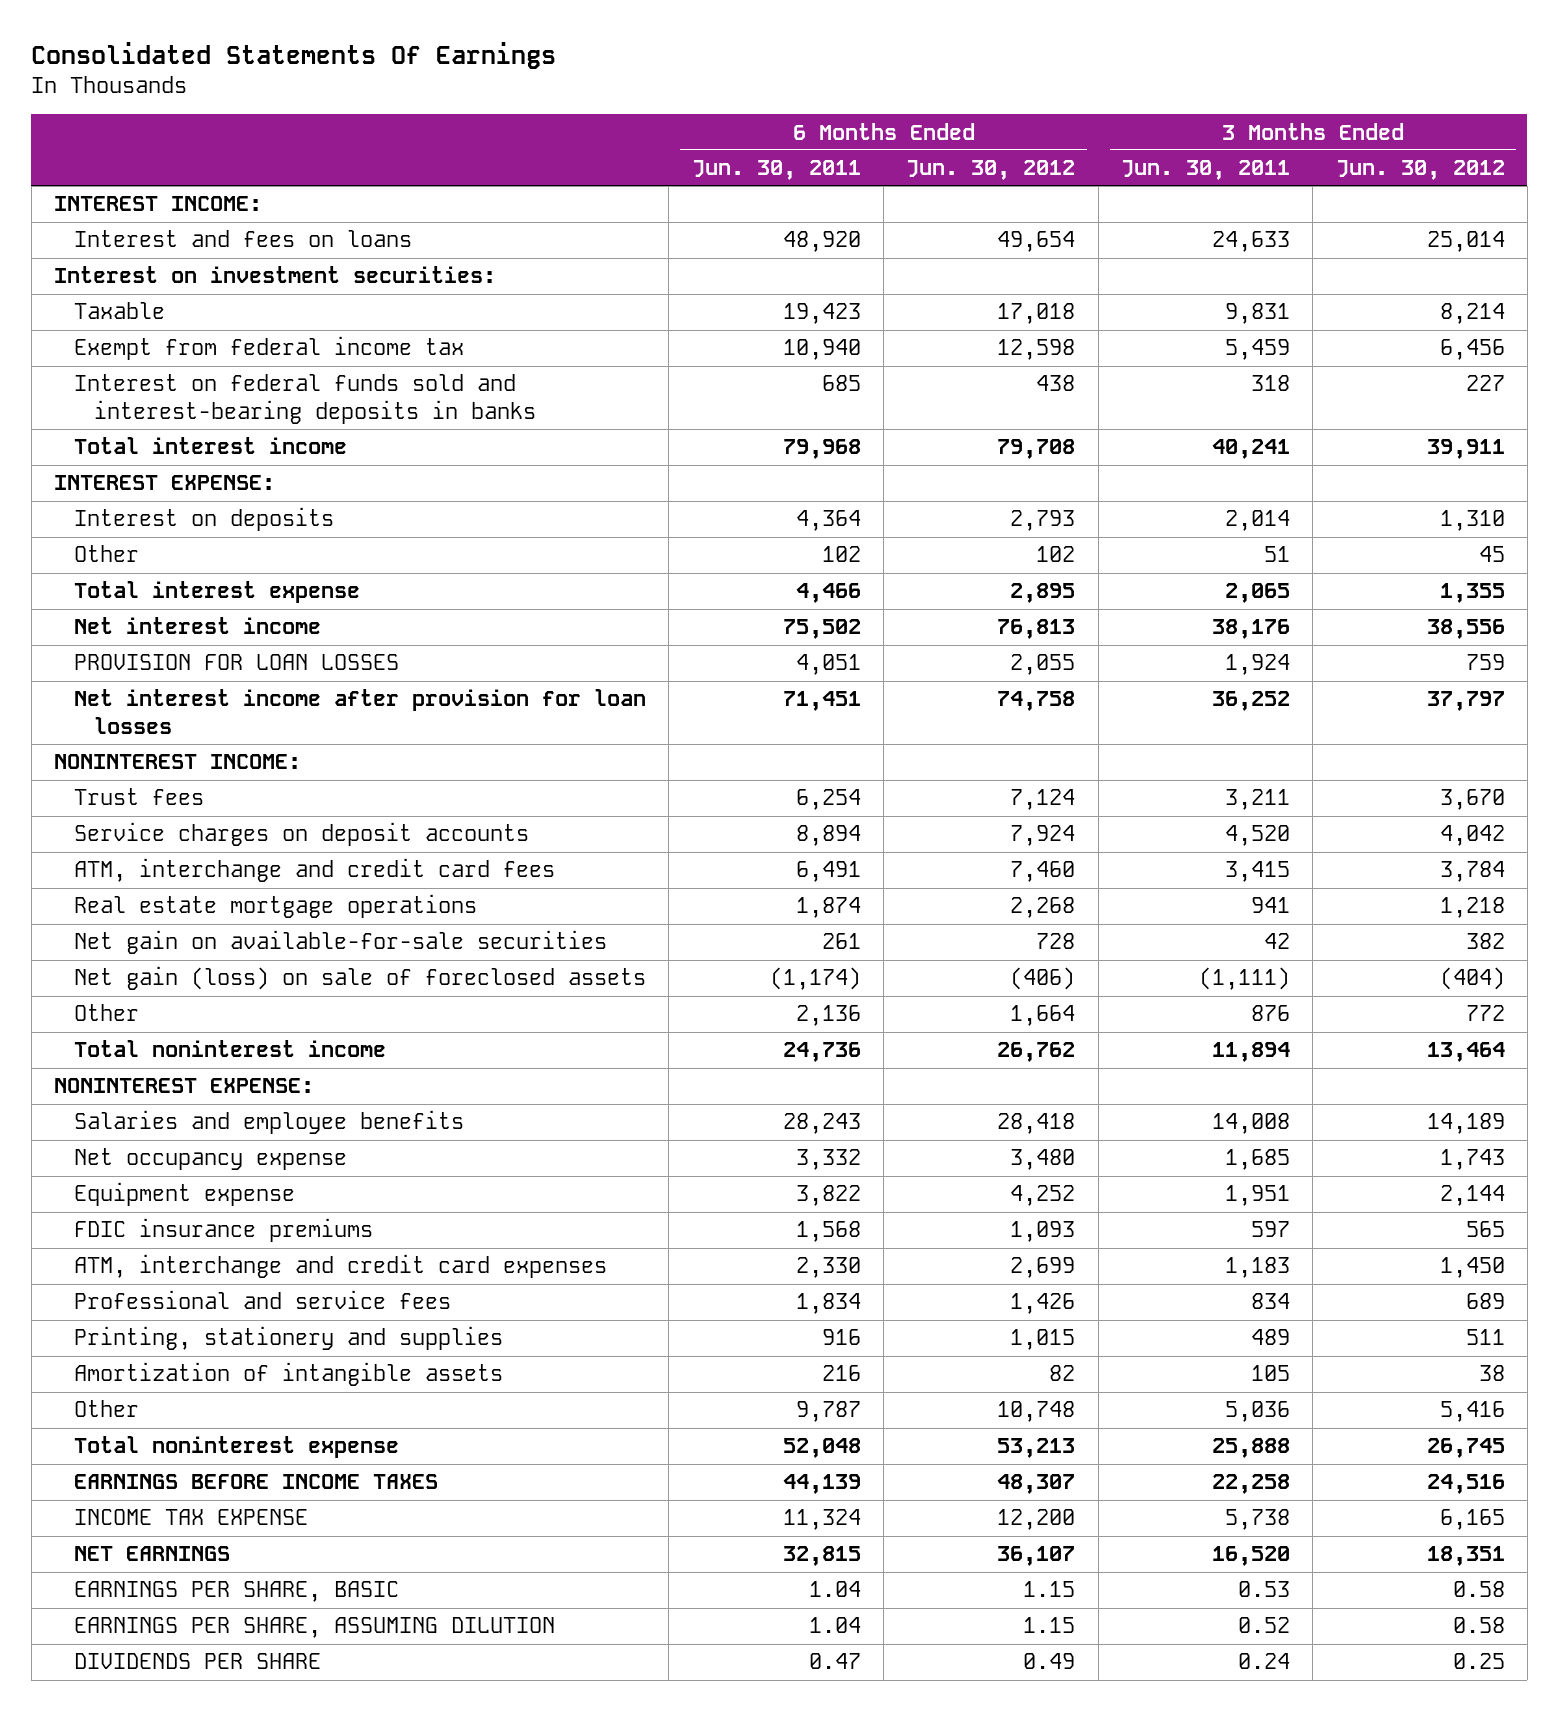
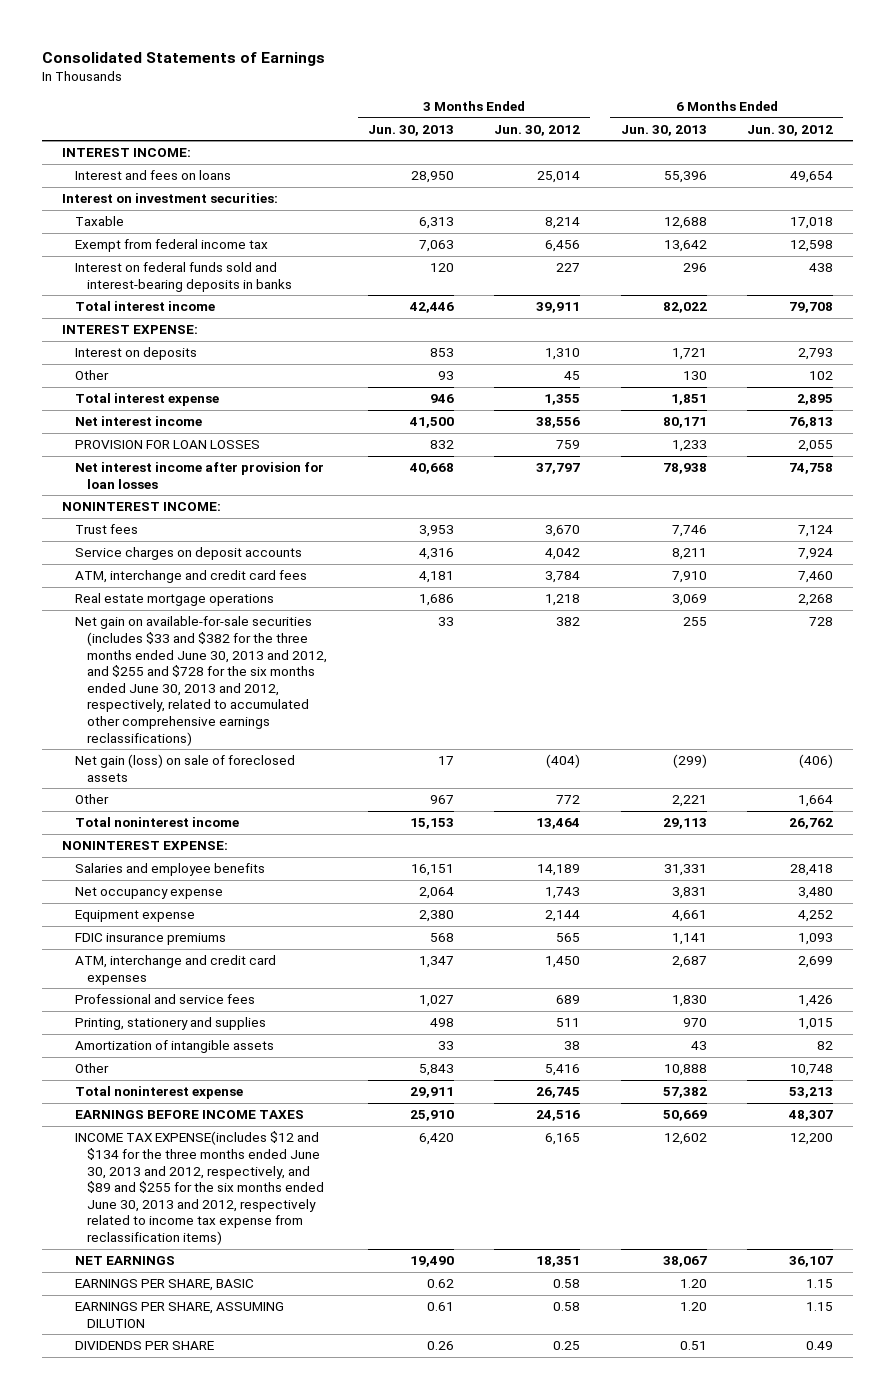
- Consolidated Statements Of Earnings
+ Consolidated Statements of Earnings
- | 6 Months Ended Jun. 30, 2011 | 6 Months Ended Jun. 30, 2012 | 3 Months Ended Jun. 30, 2011 | 3 Months Ended Jun. 30, 2012
+ | 3 Months Ended Jun. 30, 2013 | 3 Months Ended Jun. 30, 2012 | 6 Months Ended Jun. 30, 2013 | 6 Months Ended Jun. 30, 2012
- Net gain on available-for-sale securities | 261 | 728 | 42 | 382
+ Net gain on available-for-sale securities (includes $33 and $382 for the three months ended June 30, 2013 and 2012, and $255 and $728 for the six months ended June 30, 2013 and 2012, respectively, related to accumulated other comprehensive earnings reclassifications) | 33 | 382 | 255 | 728
- INCOME TAX EXPENSE | 11,324 | 12,200 | 5,738 | 6,165
+ INCOME TAX EXPENSE(includes $12 and $134 for the three months ended June 30, 2013 and 2012, respectively, and $89 and $255 for the six months ended June 30, 2013 and 2012, respectively related to income tax expense from reclassification items) | 6,420 | 6,165 | 12,602 | 12,200

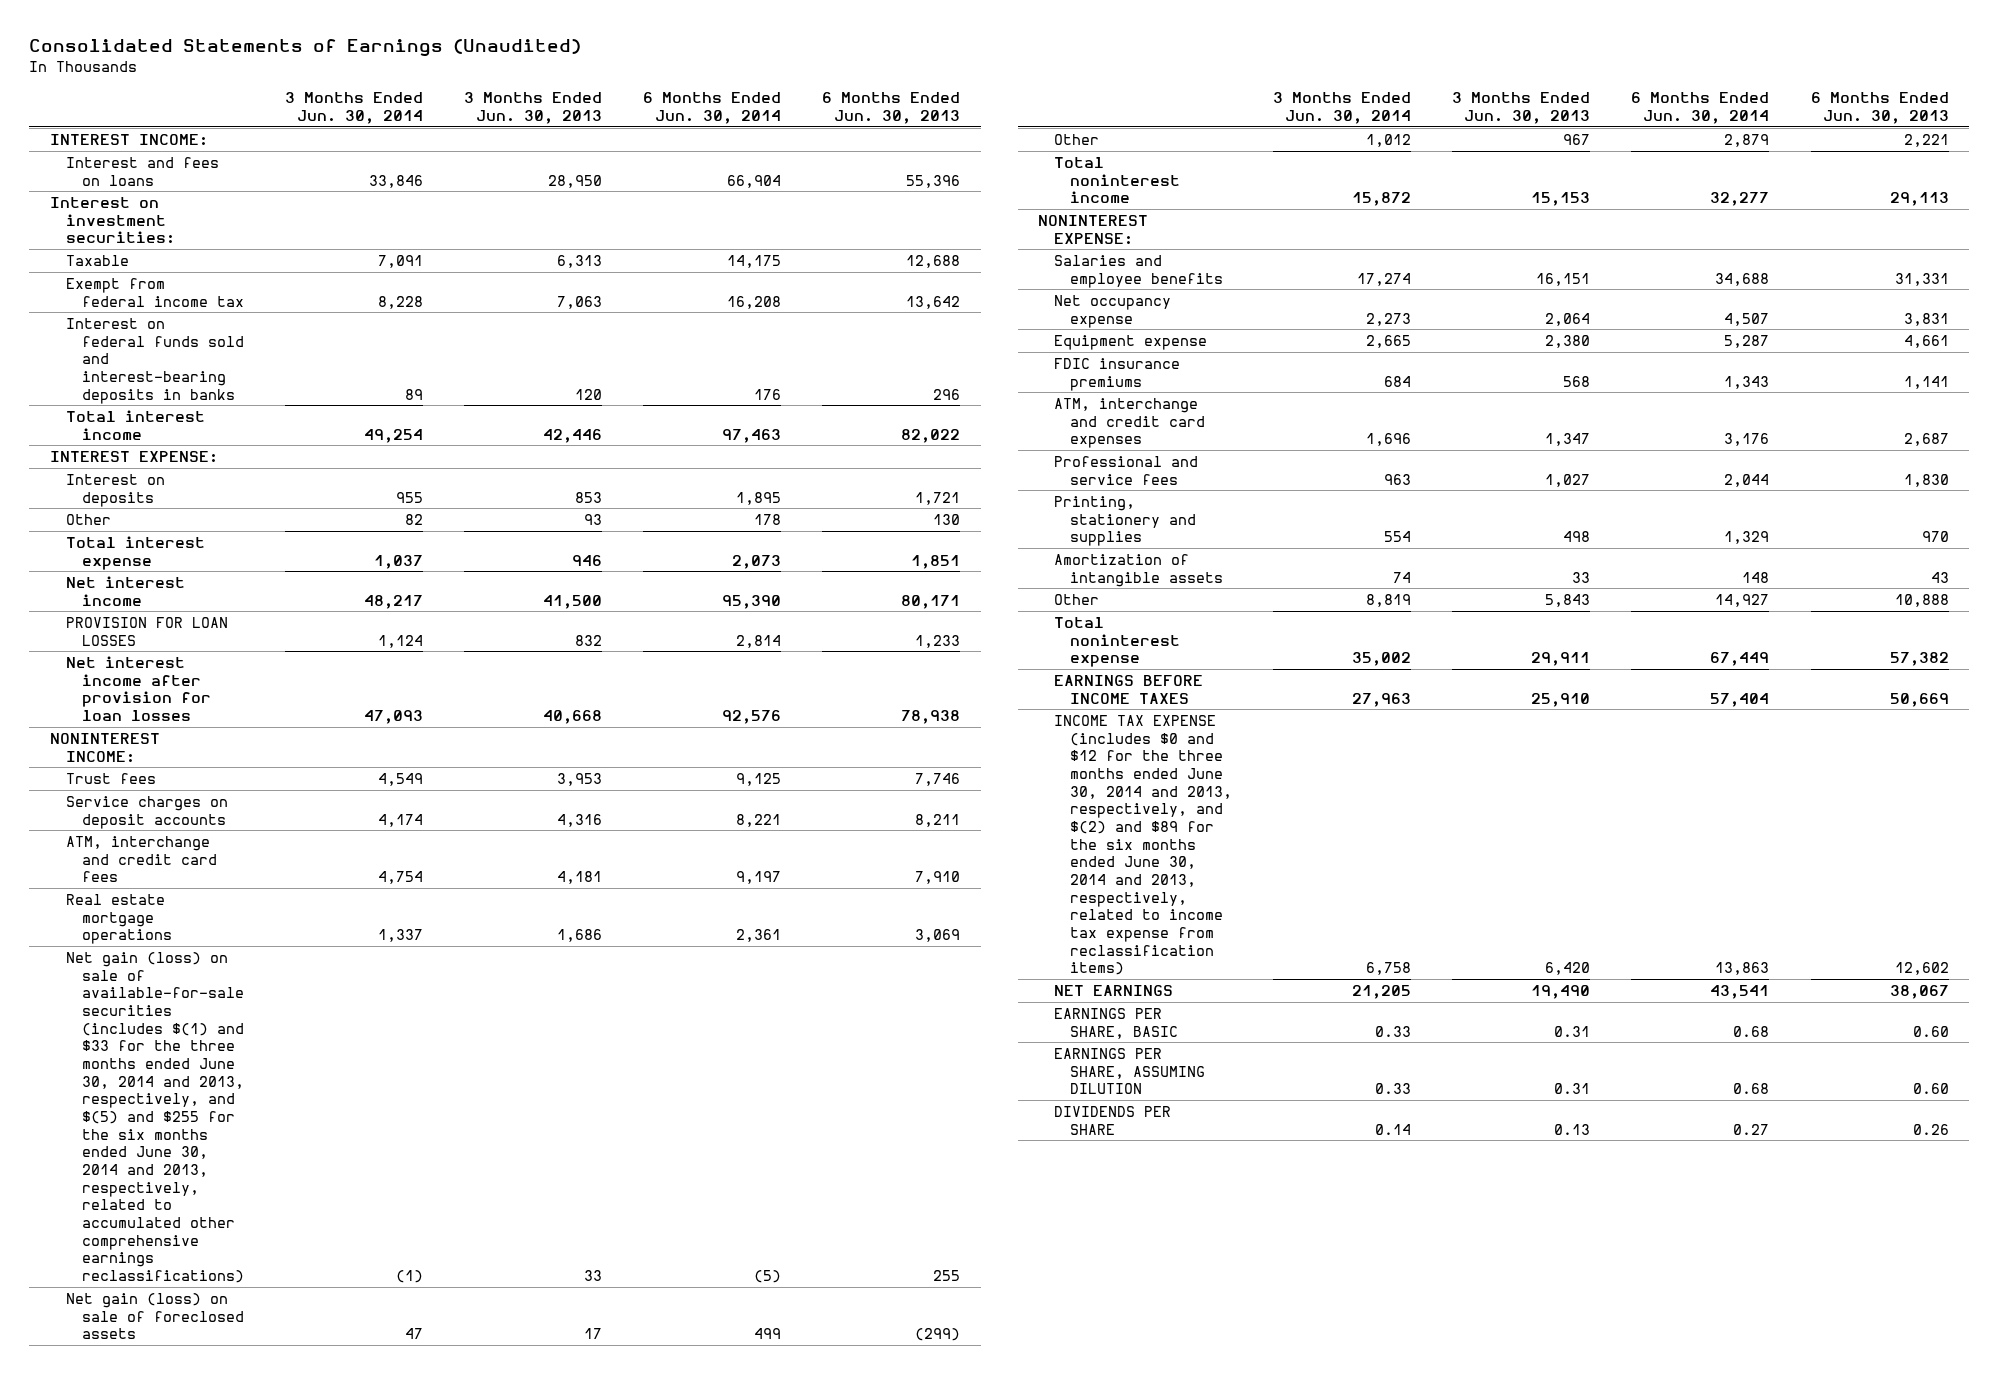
- Consolidated Statements of Earnings
+ Consolidated Statements of Earnings (Unaudited)
- | 3 Months Ended Jun. 30, 2013 | 3 Months Ended Jun. 30, 2012 | 6 Months Ended Jun. 30, 2013 | 6 Months Ended Jun. 30, 2012
+ | 3 Months Ended Jun. 30, 2014 | 3 Months Ended Jun. 30, 2013 | 6 Months Ended Jun. 30, 2014 | 6 Months Ended Jun. 30, 2013
- Net gain on available-for-sale securities (includes $33 and $382 for the three months ended June 30, 2013 and 2012, and $255 and $728 for the six months ended June 30, 2013 and 2012, respectively, related to accumulated other comprehensive earnings reclassifications) | 33 | 382 | 255 | 728
+ Net gain (loss) on sale of available-for-sale securities (includes $(1) and $33 for the three months ended June 30, 2014 and 2013, respectively, and $(5) and $255 for the six months ended June 30, 2014 and 2013, respectively, related to accumulated other comprehensive earnings reclassifications) | (1) | 33 | (5) | 255
- INCOME TAX EXPENSE(includes $12 and $134 for the three months ended June 30, 2013 and 2012, respectively, and $89 and $255 for the six months ended June 30, 2013 and 2012, respectively related to income tax expense from reclassification items) | 6,420 | 6,165 | 12,602 | 12,200
+ INCOME TAX EXPENSE (includes $0 and $12 for the three months ended June 30, 2014 and 2013, respectively, and $(2) and $89 for the six months ended June 30, 2014 and 2013, respectively, related to income tax expense from reclassification items) | 6,758 | 6,420 | 13,863 | 12,602
- EARNINGS PER SHARE, BASIC | 0.62 | 0.58 | 1.20 | 1.15
- EARNINGS PER SHARE, ASSUMING DILUTION | 0.61 | 0.58 | 1.20 | 1.15
- DIVIDENDS PER SHARE | 0.26 | 0.25 | 0.51 | 0.49
+ EARNINGS PER SHARE, BASIC | 0.33 | 0.31 | 0.68 | 0.60
+ EARNINGS PER SHARE, ASSUMING DILUTION | 0.33 | 0.31 | 0.68 | 0.60
+ DIVIDENDS PER SHARE | 0.14 | 0.13 | 0.27 | 0.26

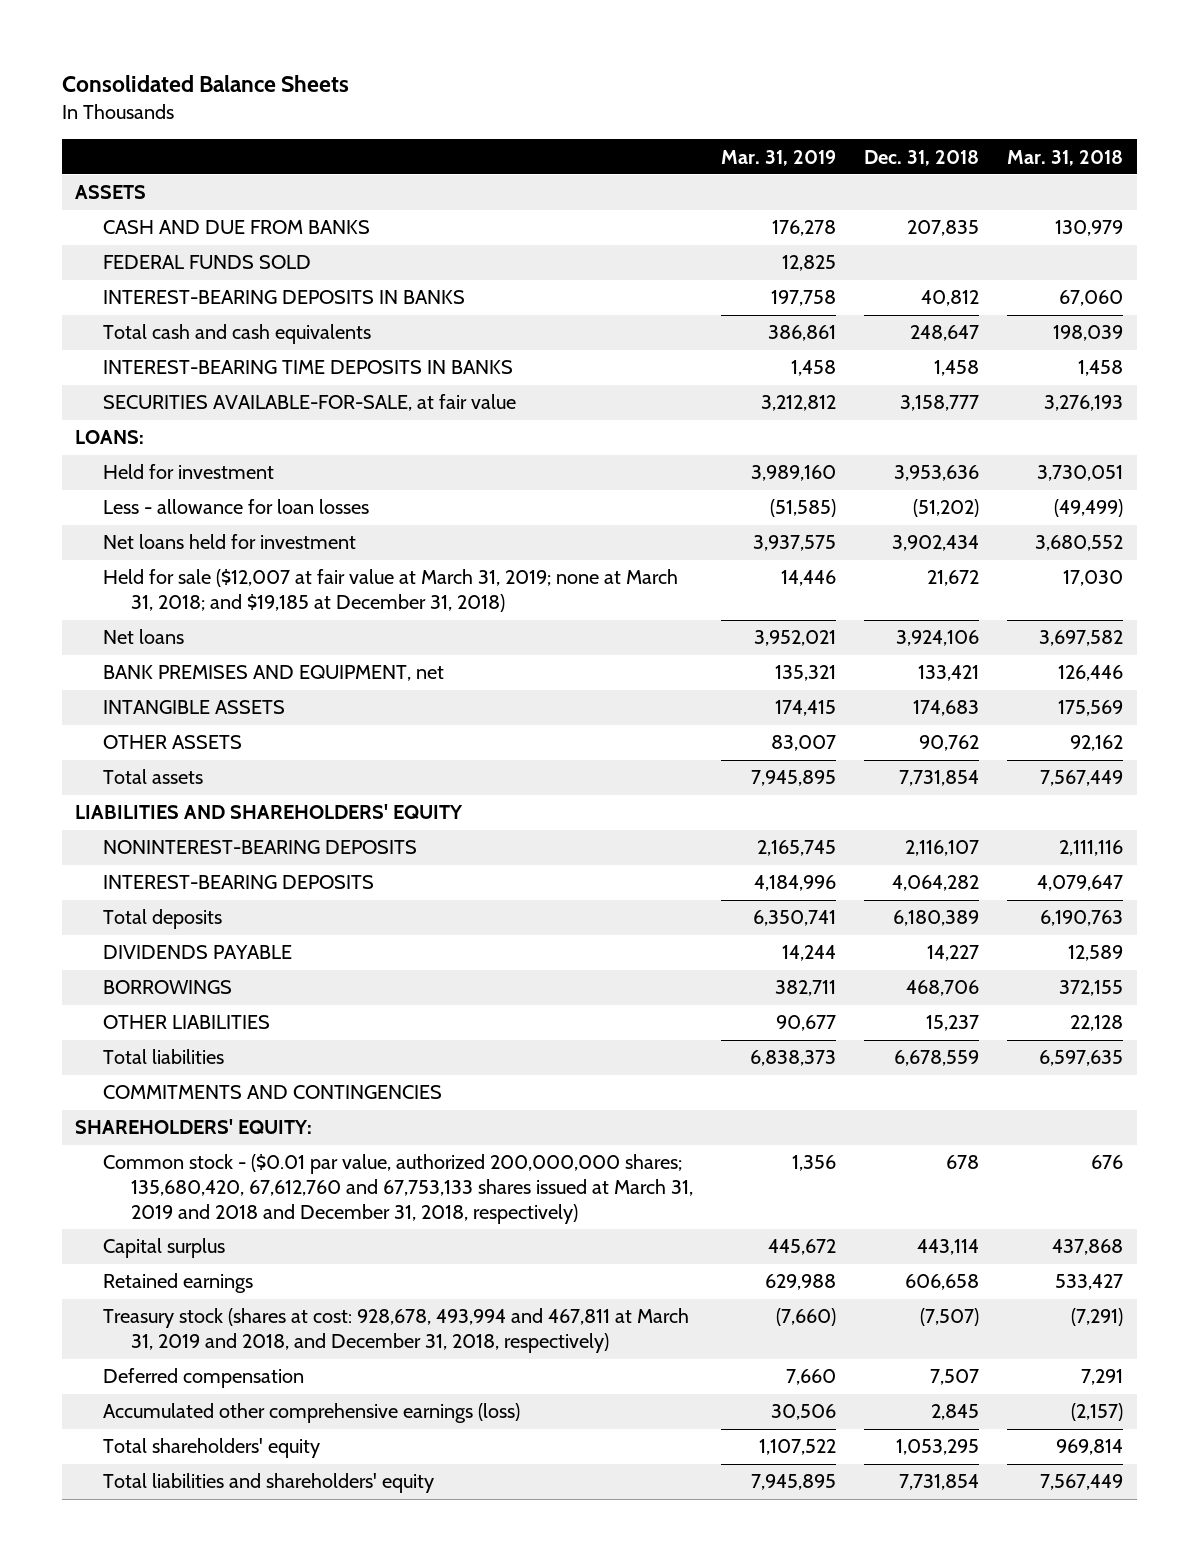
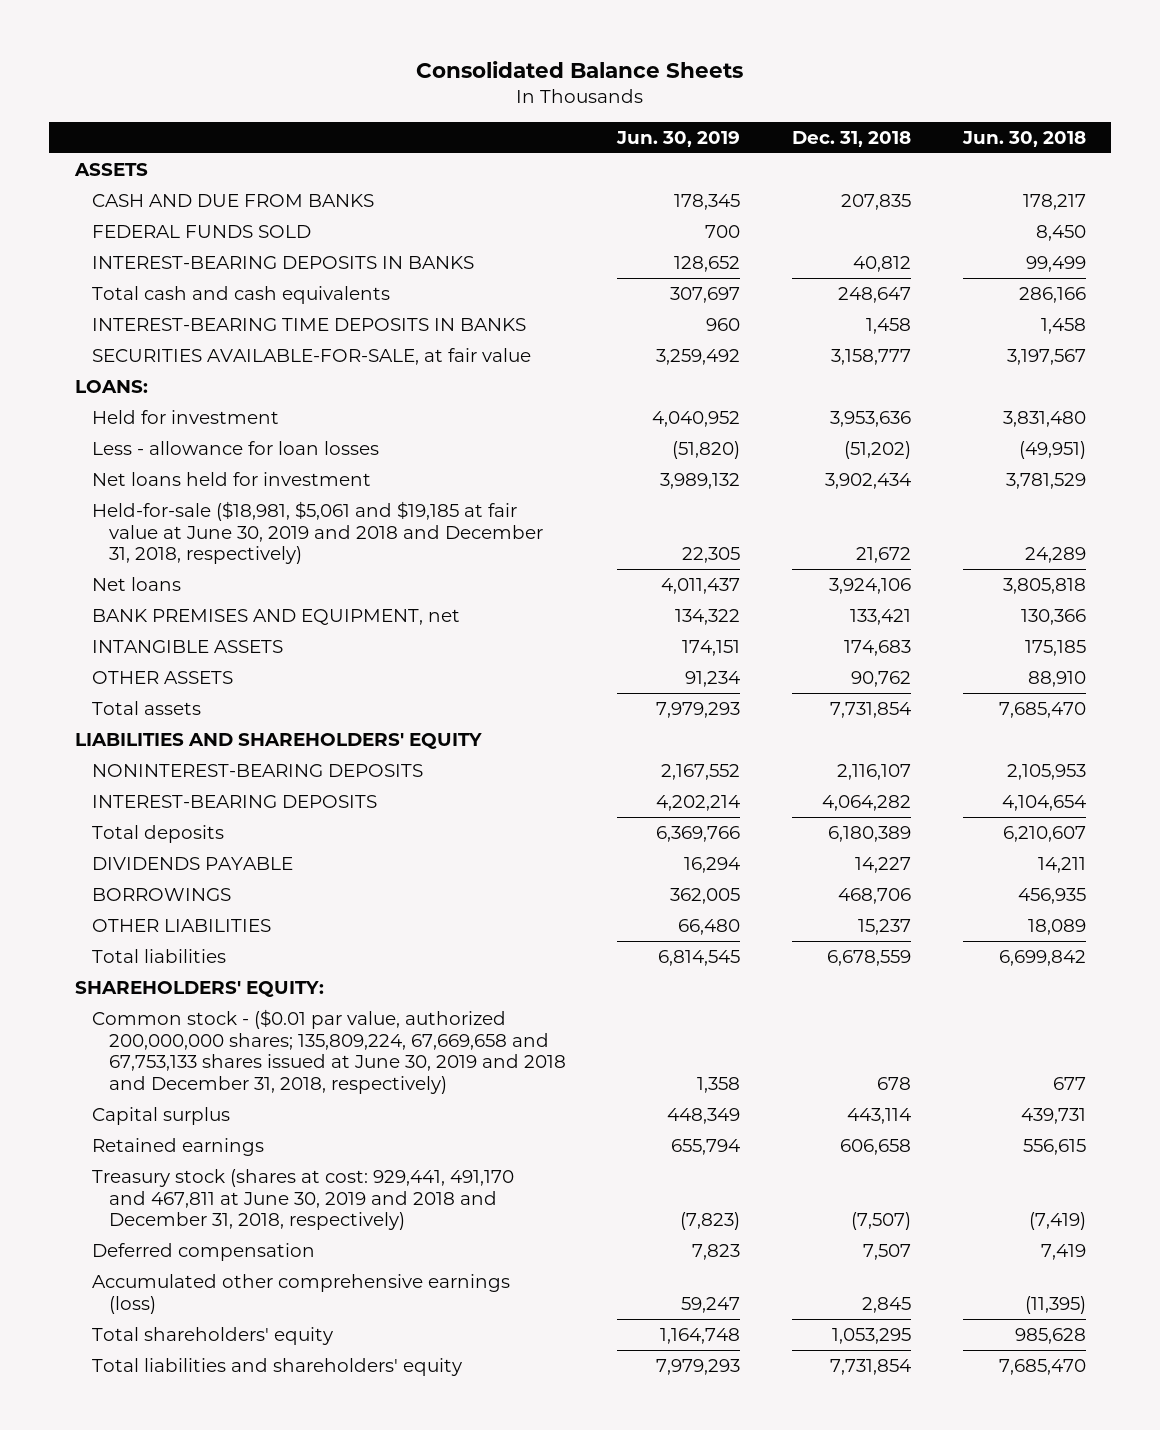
- | Mar. 31, 2019 | Dec. 31, 2018 | Mar. 31, 2018
+ | Jun. 30, 2019 | Dec. 31, 2018 | Jun. 30, 2018
- Held for sale ($12,007 at fair value at March 31, 2019; none at March 31, 2018; and $19,185 at December 31, 2018) | 14,446 | 21,672 | 17,030
+ Held-for-sale ($18,981, $5,061 and $19,185 at fair value at June 30, 2019 and 2018 and December 31, 2018, respectively) | 22,305 | 21,672 | 24,289
- COMMITMENTS AND CONTINGENCIES
- Common stock - ($0.01 par value, authorized 200,000,000 shares; 135,680,420, 67,612,760 and 67,753,133 shares issued at March 31, 2019 and 2018 and December 31, 2018, respectively) | 1,356 | 678 | 676
+ Common stock - ($0.01 par value, authorized 200,000,000 shares; 135,809,224, 67,669,658 and 67,753,133 shares issued at June 30, 2019 and 2018 and December 31, 2018, respectively) | 1,358 | 678 | 677
- Treasury stock (shares at cost: 928,678, 493,994 and 467,811 at March 31, 2019 and 2018, and December 31, 2018, respectively) | (7,660) | (7,507) | (7,291)
+ Treasury stock (shares at cost: 929,441, 491,170 and 467,811 at June 30, 2019 and 2018 and December 31, 2018, respectively) | (7,823) | (7,507) | (7,419)

